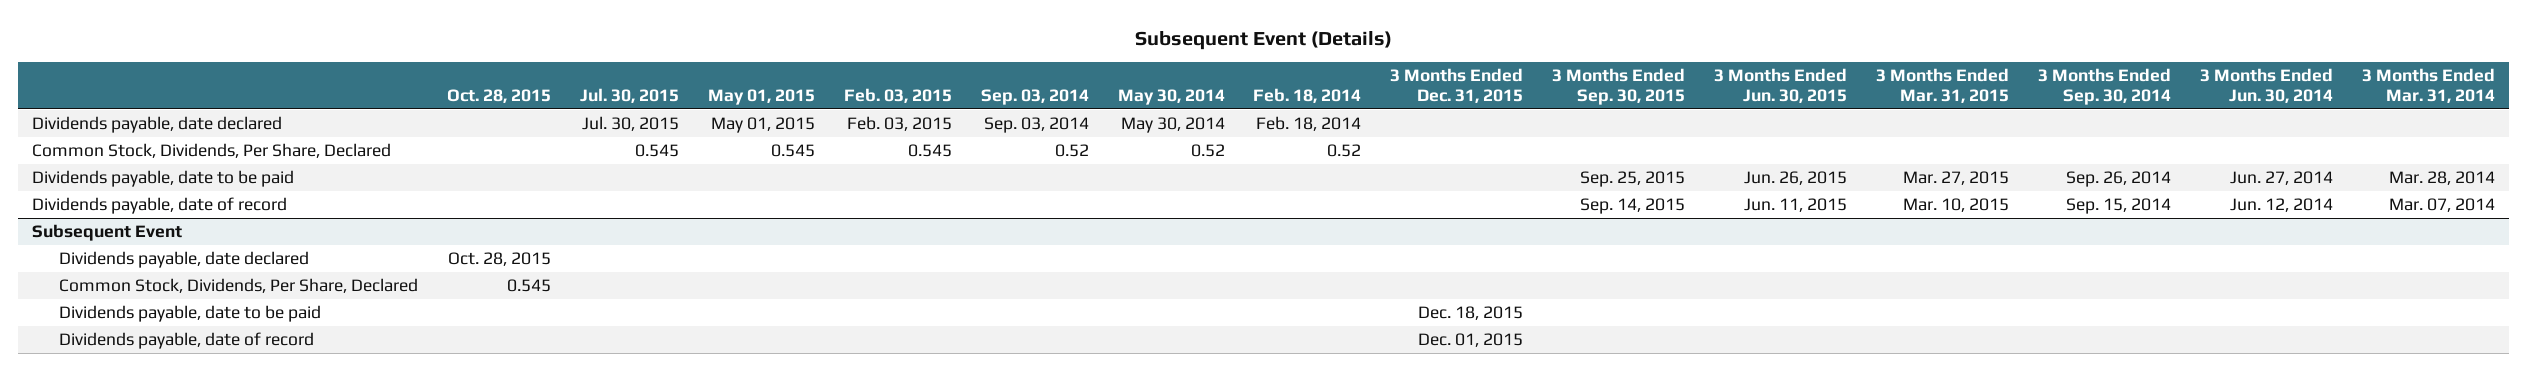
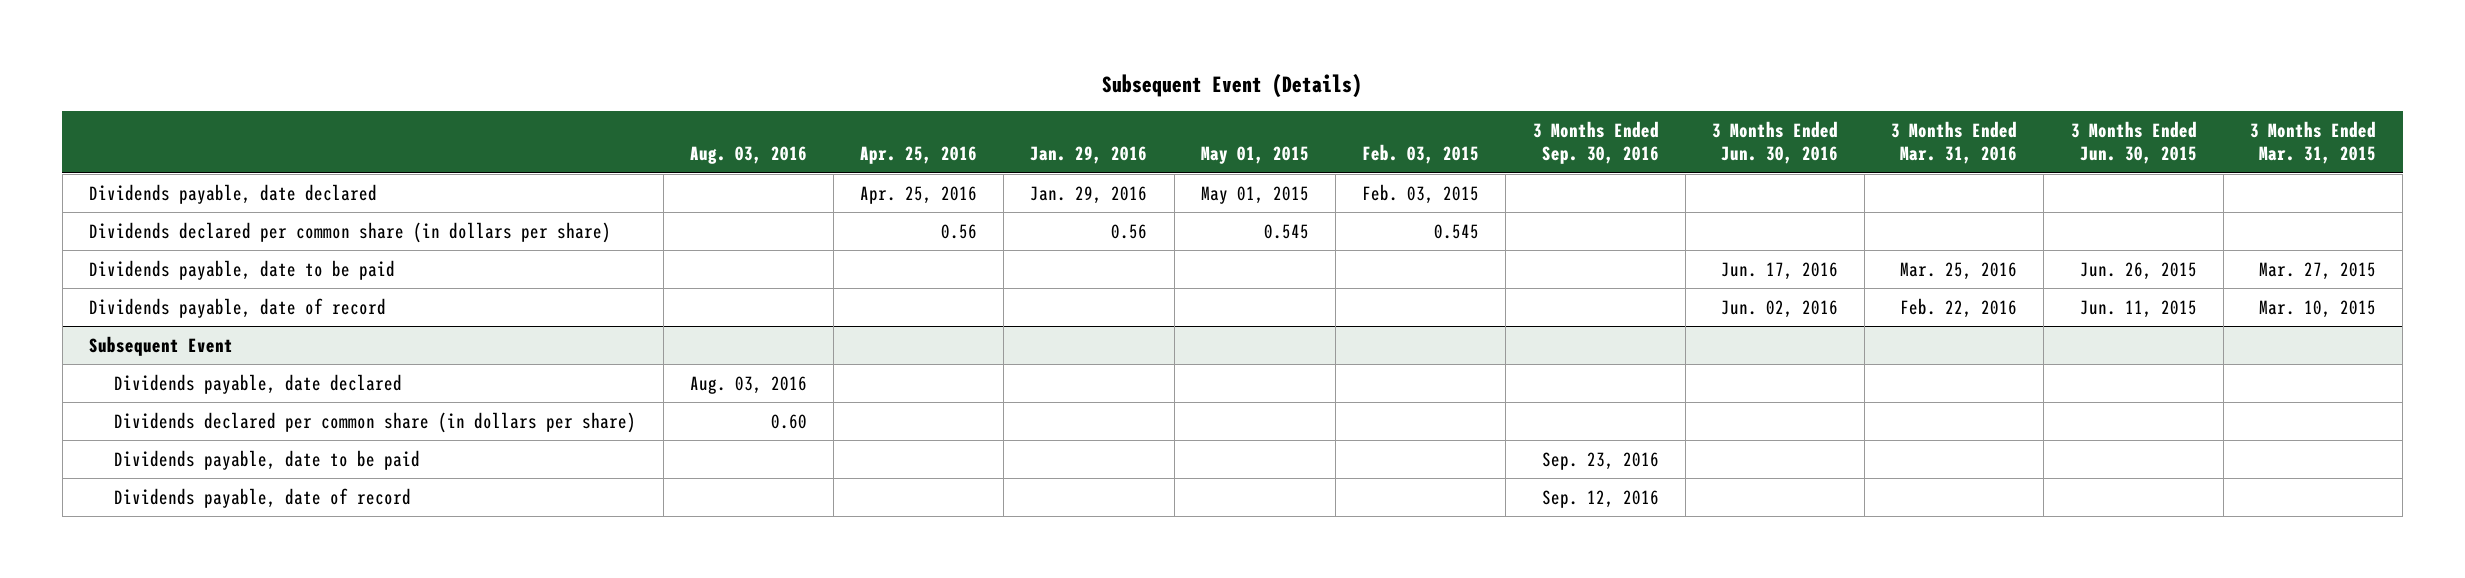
- | Oct. 28, 2015 | Jul. 30, 2015 | May 01, 2015 | Feb. 03, 2015 | Sep. 03, 2014 | May 30, 2014 | Feb. 18, 2014 | 3 Months Ended Dec. 31, 2015 | 3 Months Ended Sep. 30, 2015 | 3 Months Ended Jun. 30, 2015 | 3 Months Ended Mar. 31, 2015 | 3 Months Ended Sep. 30, 2014 | 3 Months Ended Jun. 30, 2014 | 3 Months Ended Mar. 31, 2014
+ | Aug. 03, 2016 | Apr. 25, 2016 | Jan. 29, 2016 | May 01, 2015 | Feb. 03, 2015 | 3 Months Ended Sep. 30, 2016 | 3 Months Ended Jun. 30, 2016 | 3 Months Ended Mar. 31, 2016 | 3 Months Ended Jun. 30, 2015 | 3 Months Ended Mar. 31, 2015
- Common Stock, Dividends, Per Share, Declared | | 0.545 | 0.545 | 0.545 | 0.52 | 0.52 | 0.52 | | | | | | |
+ Dividends declared per common share (in dollars per share) | | 0.56 | 0.56 | 0.545 | 0.545 | | | | |
@ Subsequent Event
- Common Stock, Dividends, Per Share, Declared | 0.545 | | | | | | | | | | | | |
+ Dividends declared per common share (in dollars per share) | 0.60 | | | | | | | | |

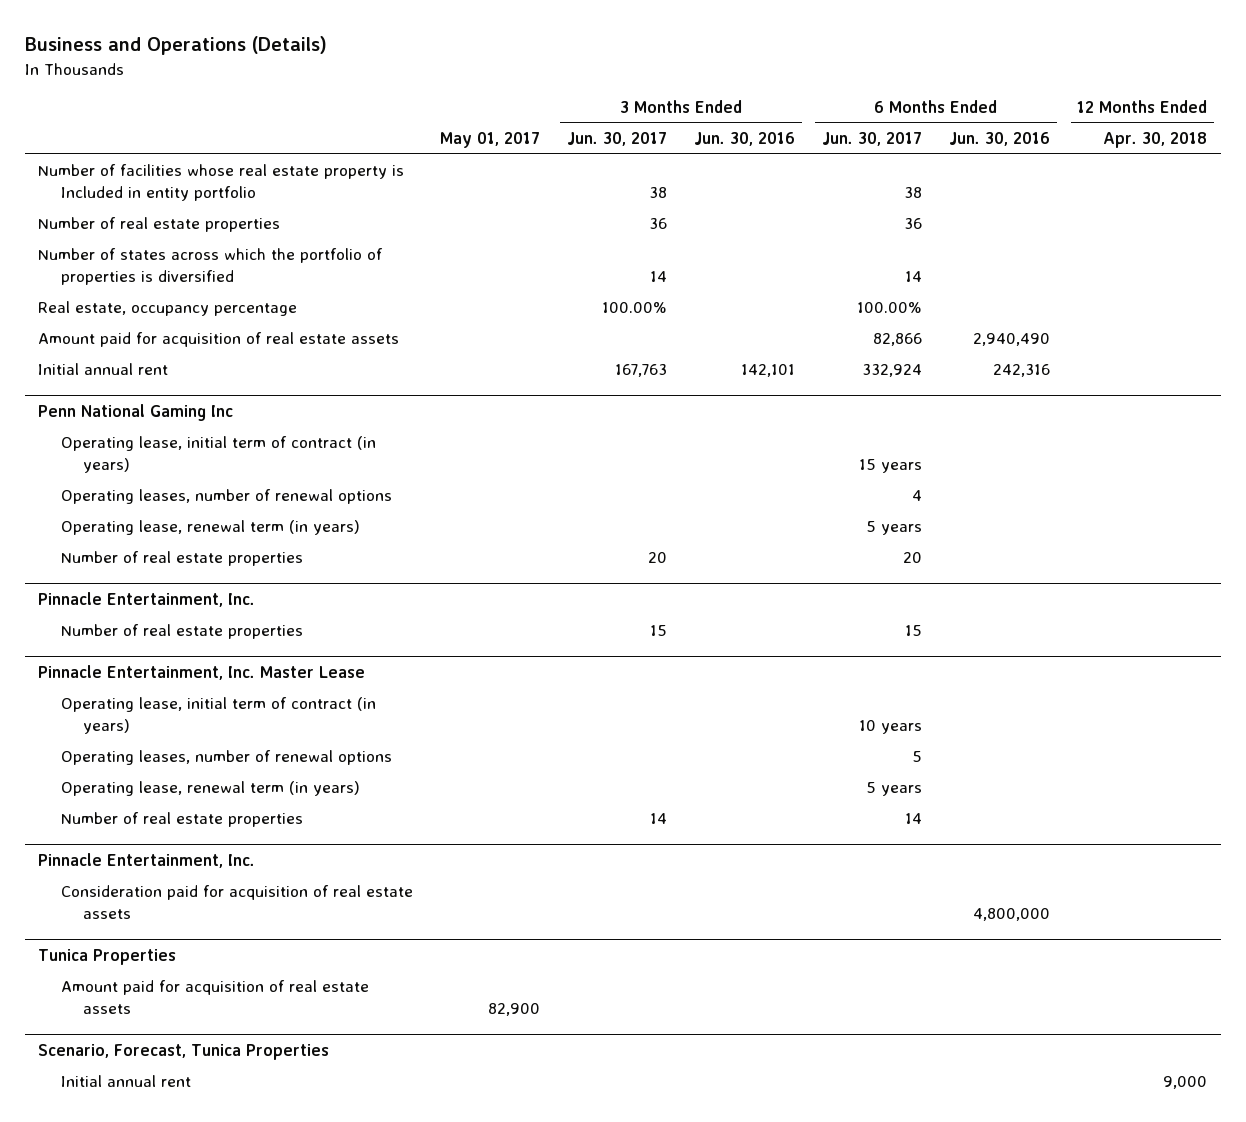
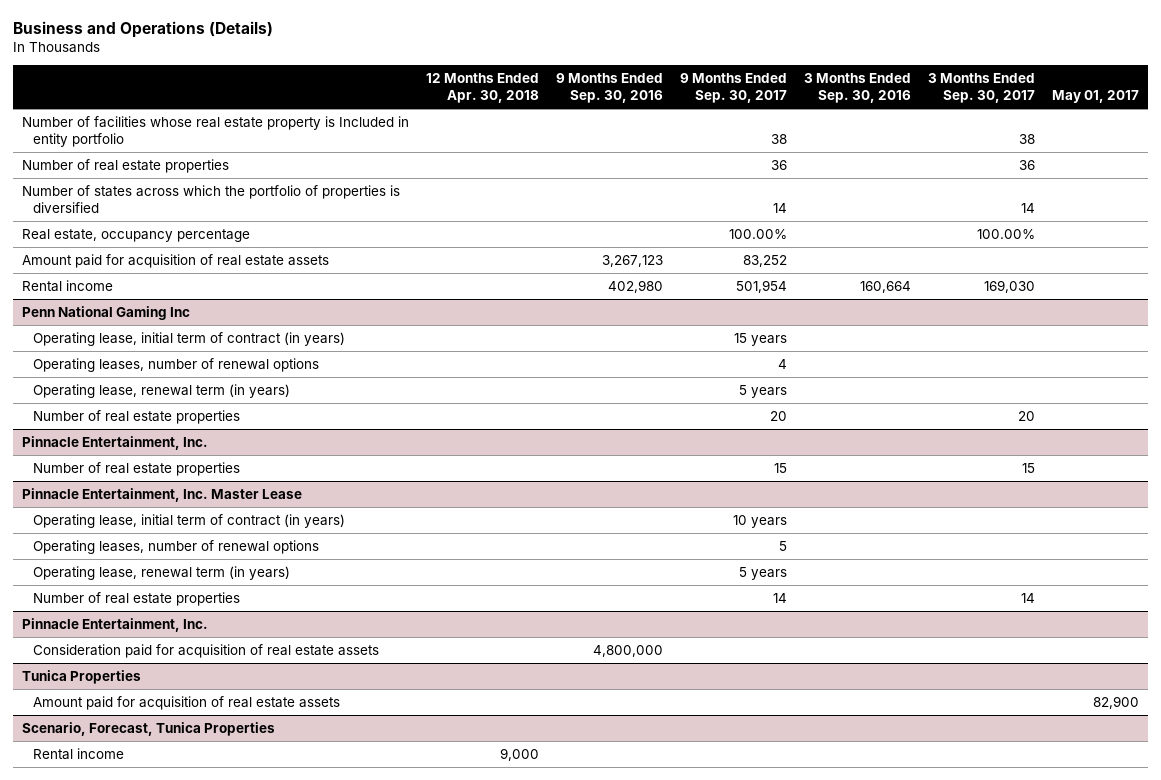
- | May 01, 2017 | 3 Months Ended Jun. 30, 2017 | 3 Months Ended Jun. 30, 2016 | 6 Months Ended Jun. 30, 2017 | 6 Months Ended Jun. 30, 2016 | 12 Months Ended Apr. 30, 2018
+ | 12 Months Ended Apr. 30, 2018 | 9 Months Ended Sep. 30, 2016 | 9 Months Ended Sep. 30, 2017 | 3 Months Ended Sep. 30, 2016 | 3 Months Ended Sep. 30, 2017 | May 01, 2017
- Initial annual rent | | 167,763 | 142,101 | 332,924 | 242,316 |
+ Rental income | | 402,980 | 501,954 | 160,664 | 169,030 |
@ Scenario, Forecast, Tunica Properties
- Initial annual rent | | | | | | 9,000
+ Rental income | 9,000 | | | | |

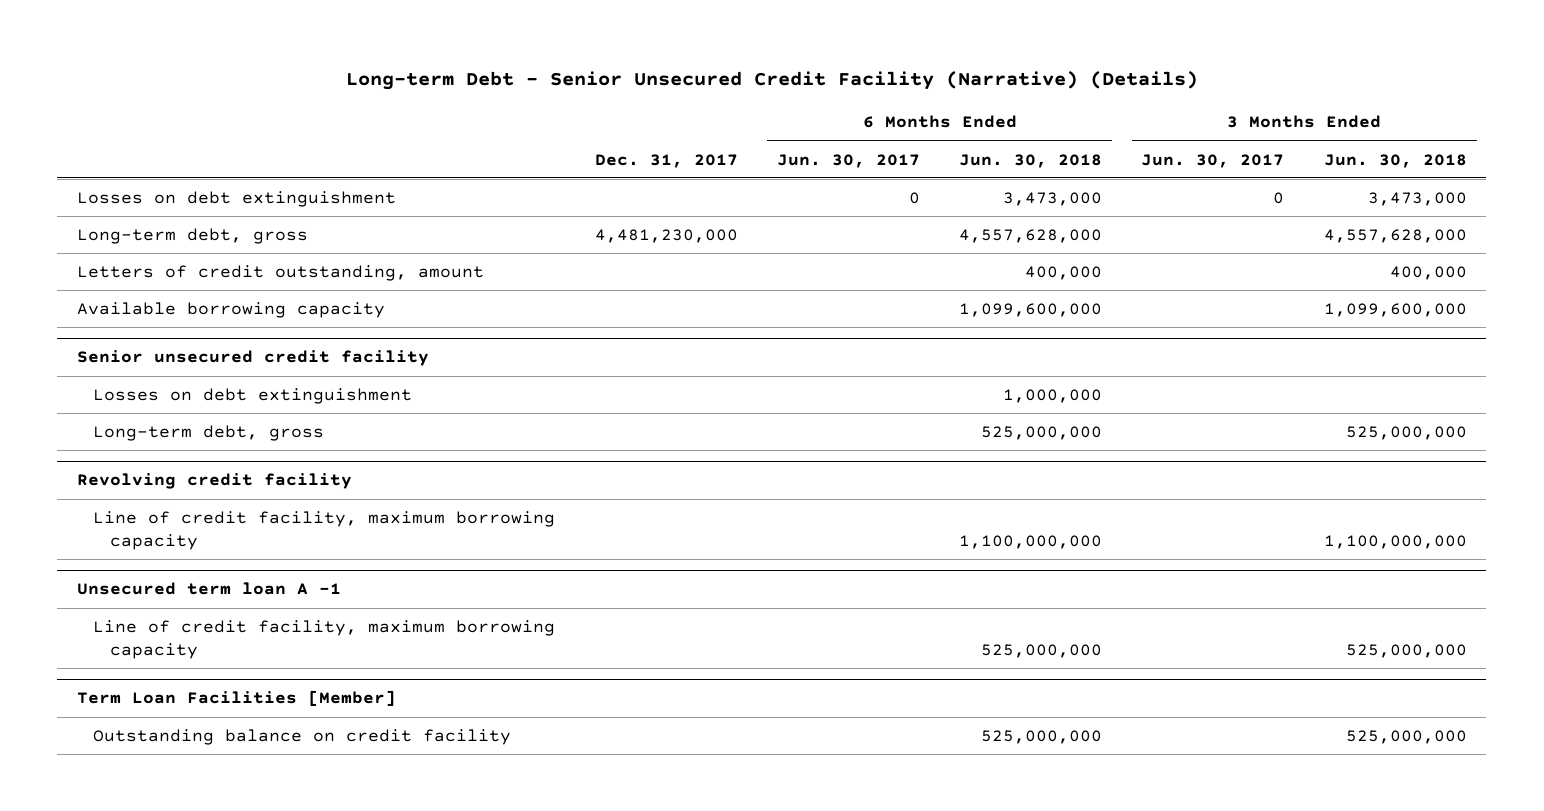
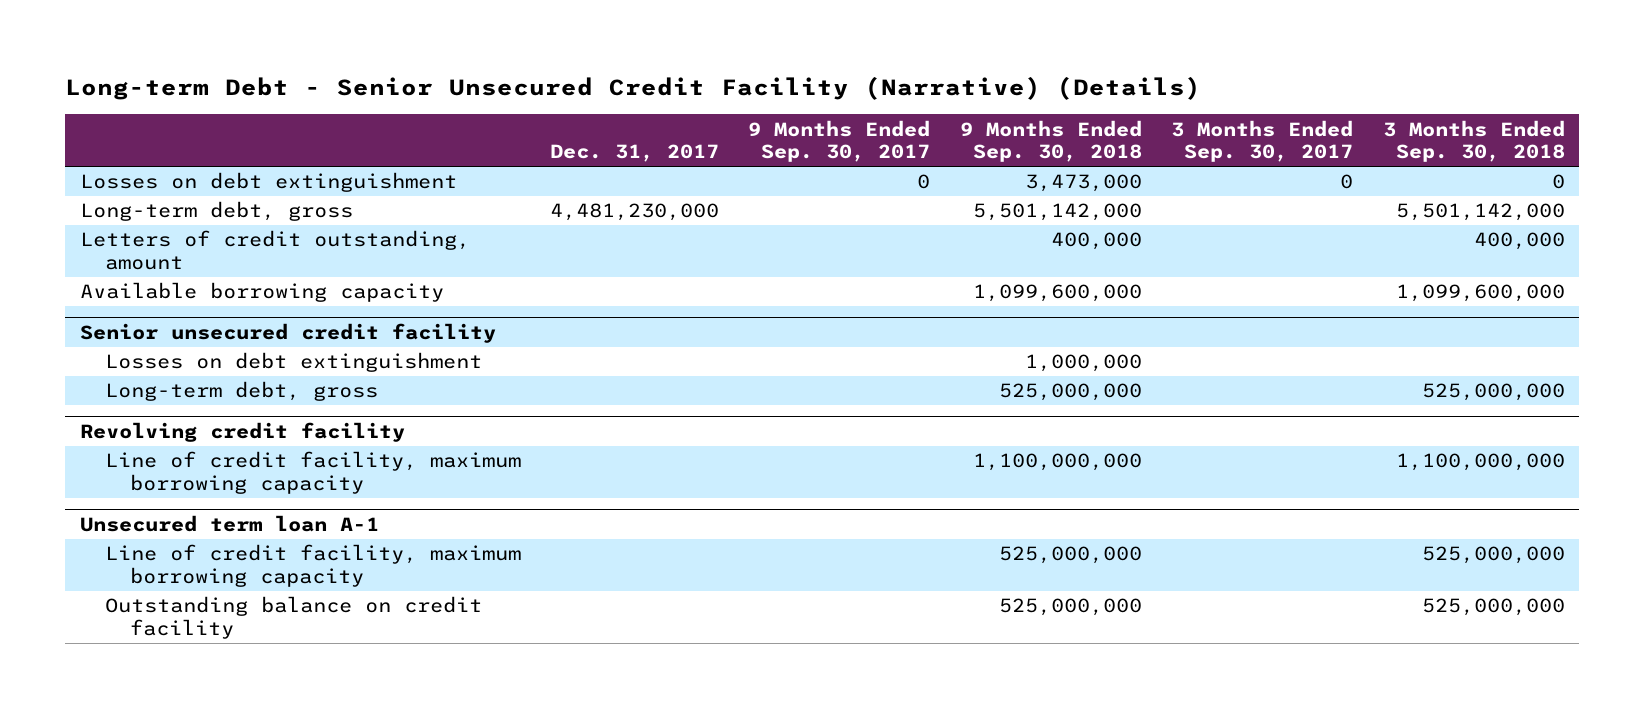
- | Dec. 31, 2017 | 6 Months Ended Jun. 30, 2017 | 6 Months Ended Jun. 30, 2018 | 3 Months Ended Jun. 30, 2017 | 3 Months Ended Jun. 30, 2018
+ | Dec. 31, 2017 | 9 Months Ended Sep. 30, 2017 | 9 Months Ended Sep. 30, 2018 | 3 Months Ended Sep. 30, 2017 | 3 Months Ended Sep. 30, 2018
- Unsecured term loan A -1
+ Unsecured term loan A-1
- Term Loan Facilities [Member]
- Outstanding balance on credit facility | | | 525,000,000 | | 525,000,000
+ Outstanding balance on credit facility | | | 525,000,000 | | 525,000,000

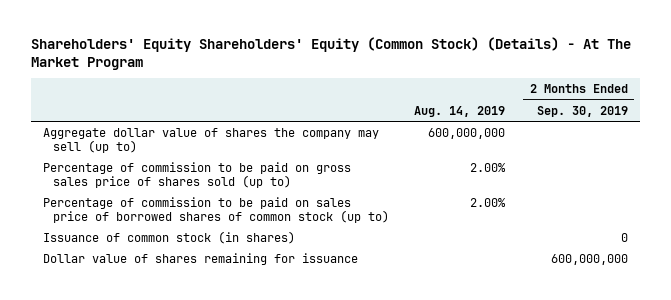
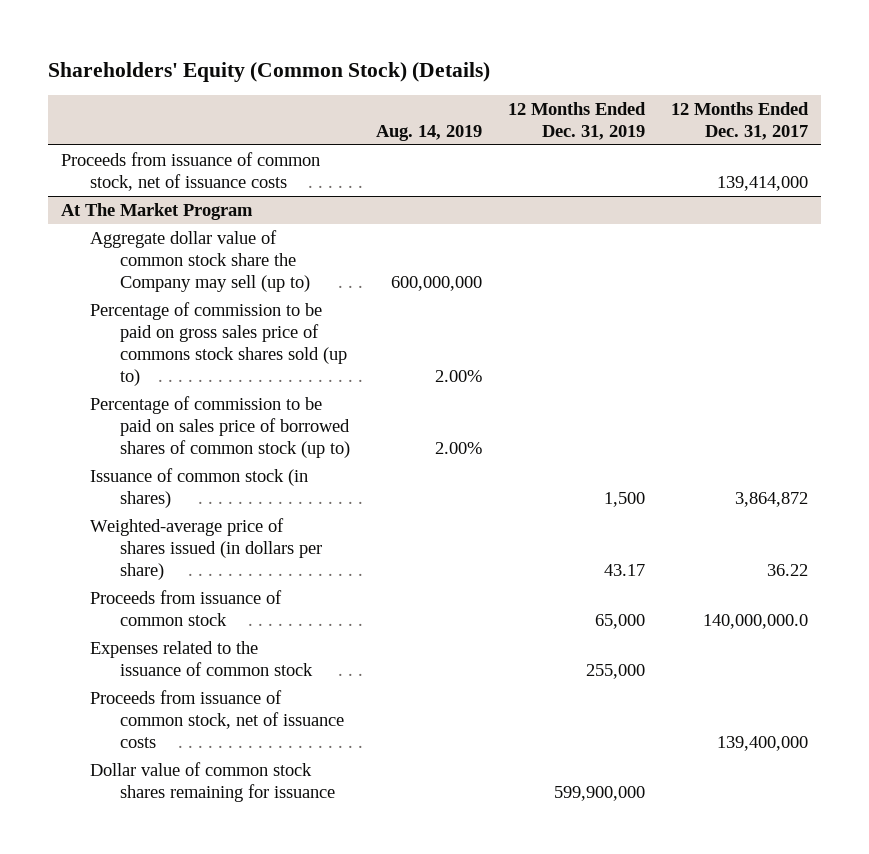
- Shareholders' Equity Shareholders' Equity (Common Stock) (Details) - At The Market Program
+ Shareholders' Equity (Common Stock) (Details)
- | Aug. 14, 2019 | 2 Months Ended Sep. 30, 2019
+ | Aug. 14, 2019 | 12 Months Ended Dec. 31, 2019 | 12 Months Ended Dec. 31, 2017
- Aggregate dollar value of shares the company may sell (up to) | 600,000,000 |
- Percentage of commission to be paid on gross sales price of shares sold (up to) | 2.00% |
- Percentage of commission to be paid on sales price of borrowed shares of common stock (up to) | 2.00% |
- Issuance of common stock (in shares) | | 0
- Dollar value of shares remaining for issuance | | 600,000,000
+ Proceeds from issuance of common stock, net of issuance costs | | | 139,414,000
+ At The Market Program
+ Aggregate dollar value of common stock share the Company may sell (up to) | 600,000,000 | |
+ Percentage of commission to be paid on gross sales price of commons stock shares sold (up to) | 2.00% | |
+ Percentage of commission to be paid on sales price of borrowed shares of common stock (up to) | 2.00% | |
+ Issuance of common stock (in shares) | | 1,500 | 3,864,872
+ Weighted-average price of shares issued (in dollars per share) | | 43.17 | 36.22
+ Proceeds from issuance of common stock | | 65,000 | 140,000,000.0
+ Expenses related to the issuance of common stock | | 255,000 |
+ Proceeds from issuance of common stock, net of issuance costs | | | 139,400,000
+ Dollar value of common stock shares remaining for issuance | | 599,900,000 |

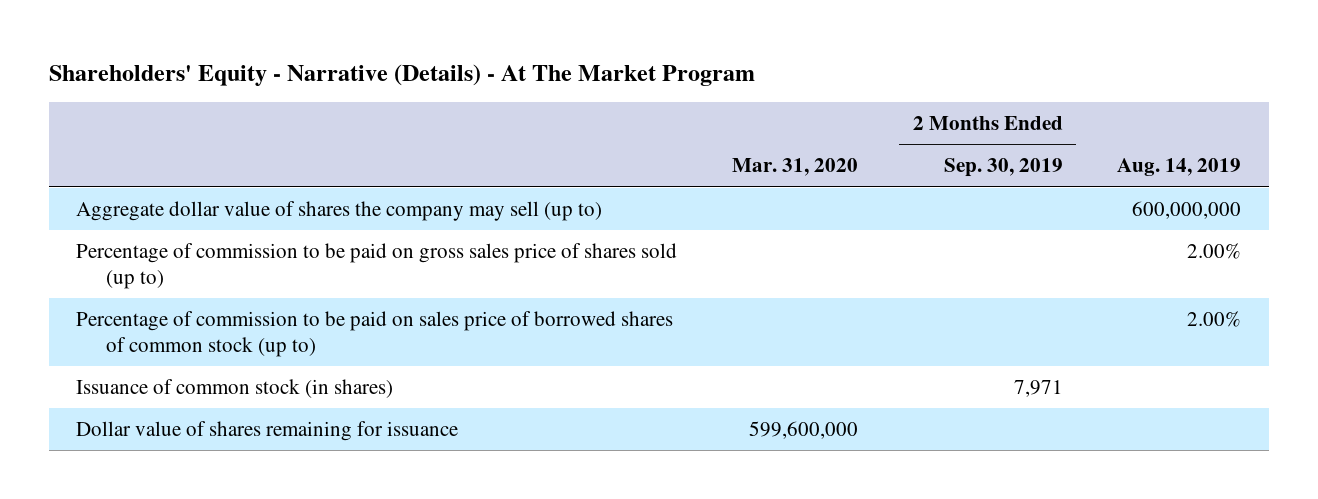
- Shareholders' Equity (Common Stock) (Details)
+ Shareholders' Equity - Narrative (Details) - At The Market Program
- | Aug. 14, 2019 | 12 Months Ended Dec. 31, 2019 | 12 Months Ended Dec. 31, 2017
+ | Mar. 31, 2020 | 2 Months Ended Sep. 30, 2019 | Aug. 14, 2019
- Proceeds from issuance of common stock, net of issuance costs | | | 139,414,000
- At The Market Program
- Aggregate dollar value of common stock share the Company may sell (up to) | 600,000,000 | |
- Percentage of commission to be paid on gross sales price of commons stock shares sold (up to) | 2.00% | |
- Percentage of commission to be paid on sales price of borrowed shares of common stock (up to) | 2.00% | |
- Issuance of common stock (in shares) | | 1,500 | 3,864,872
- Weighted-average price of shares issued (in dollars per share) | | 43.17 | 36.22
- Proceeds from issuance of common stock | | 65,000 | 140,000,000.0
- Expenses related to the issuance of common stock | | 255,000 |
- Proceeds from issuance of common stock, net of issuance costs | | | 139,400,000
- Dollar value of common stock shares remaining for issuance | | 599,900,000 |
+ Aggregate dollar value of shares the company may sell (up to) | | | 600,000,000
+ Percentage of commission to be paid on gross sales price of shares sold (up to) | | | 2.00%
+ Percentage of commission to be paid on sales price of borrowed shares of common stock (up to) | | | 2.00%
+ Issuance of common stock (in shares) | | 7,971 |
+ Dollar value of shares remaining for issuance | 599,600,000 | |

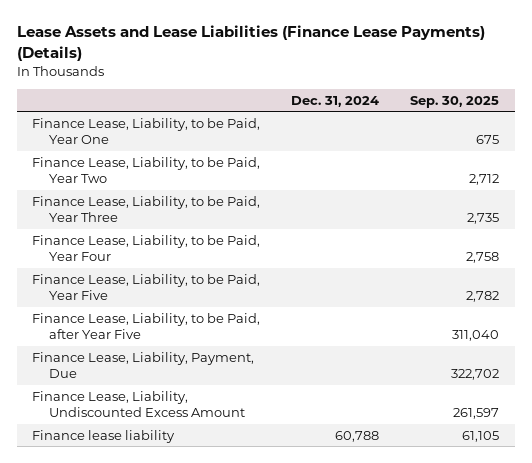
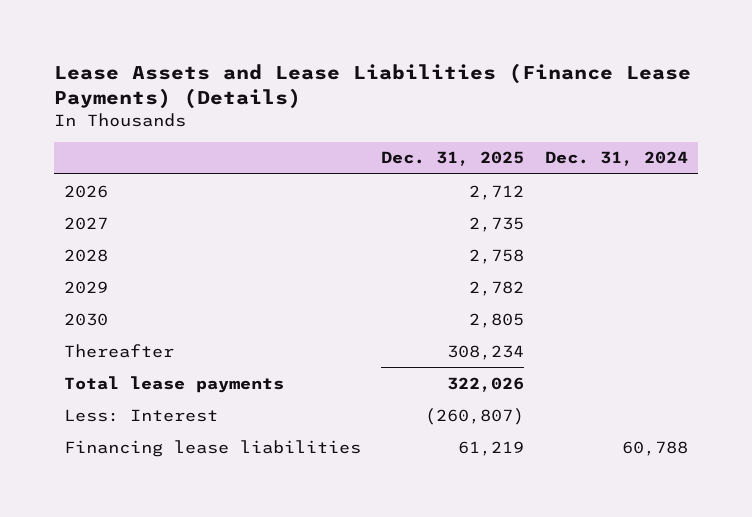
- | Dec. 31, 2024 | Sep. 30, 2025
+ | Dec. 31, 2025 | Dec. 31, 2024
- Finance Lease, Liability, to be Paid, Year One | | 675
- Finance Lease, Liability, to be Paid, Year Two | | 2,712
- Finance Lease, Liability, to be Paid, Year Three | | 2,735
- Finance Lease, Liability, to be Paid, Year Four | | 2,758
- Finance Lease, Liability, to be Paid, Year Five | | 2,782
- Finance Lease, Liability, to be Paid, after Year Five | | 311,040
- Finance Lease, Liability, Payment, Due | | 322,702
- Finance Lease, Liability, Undiscounted Excess Amount | | 261,597
- Finance lease liability | 60,788 | 61,105
+ 2026 | 2,712 |
+ 2027 | 2,735 |
+ 2028 | 2,758 |
+ 2029 | 2,782 |
+ 2030 | 2,805 |
+ Thereafter | 308,234 |
+ Total lease payments | 322,026 |
+ Less: Interest | (260,807) |
+ Financing lease liabilities | 61,219 | 60,788

